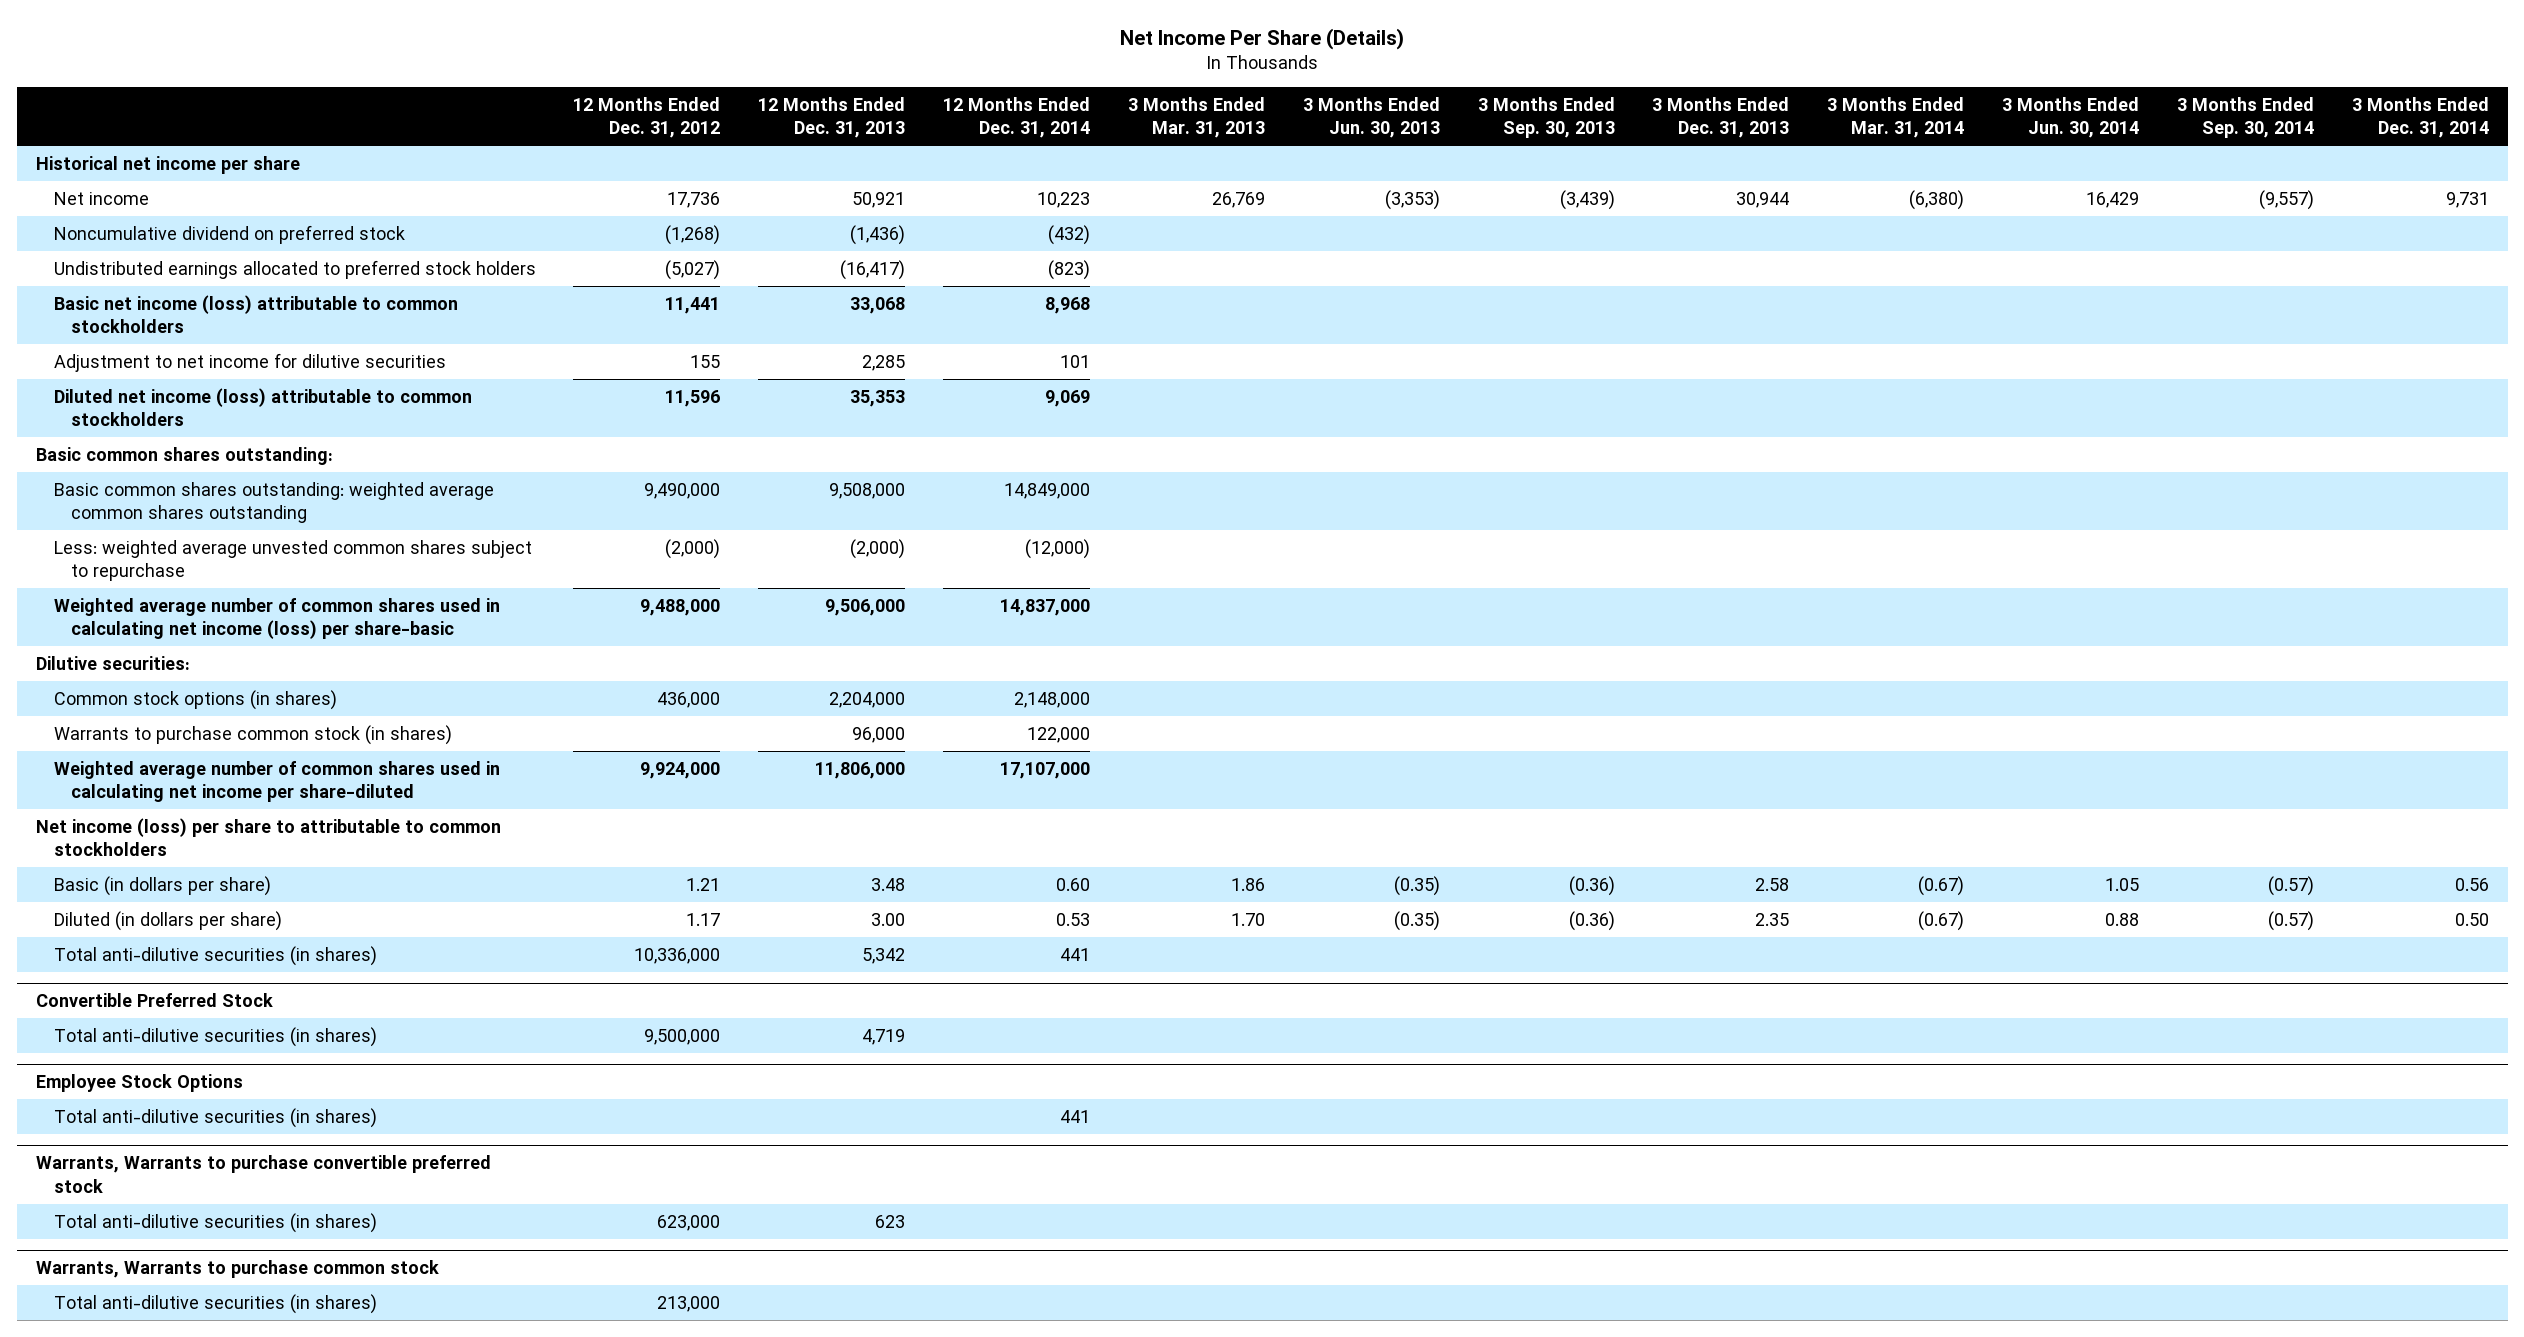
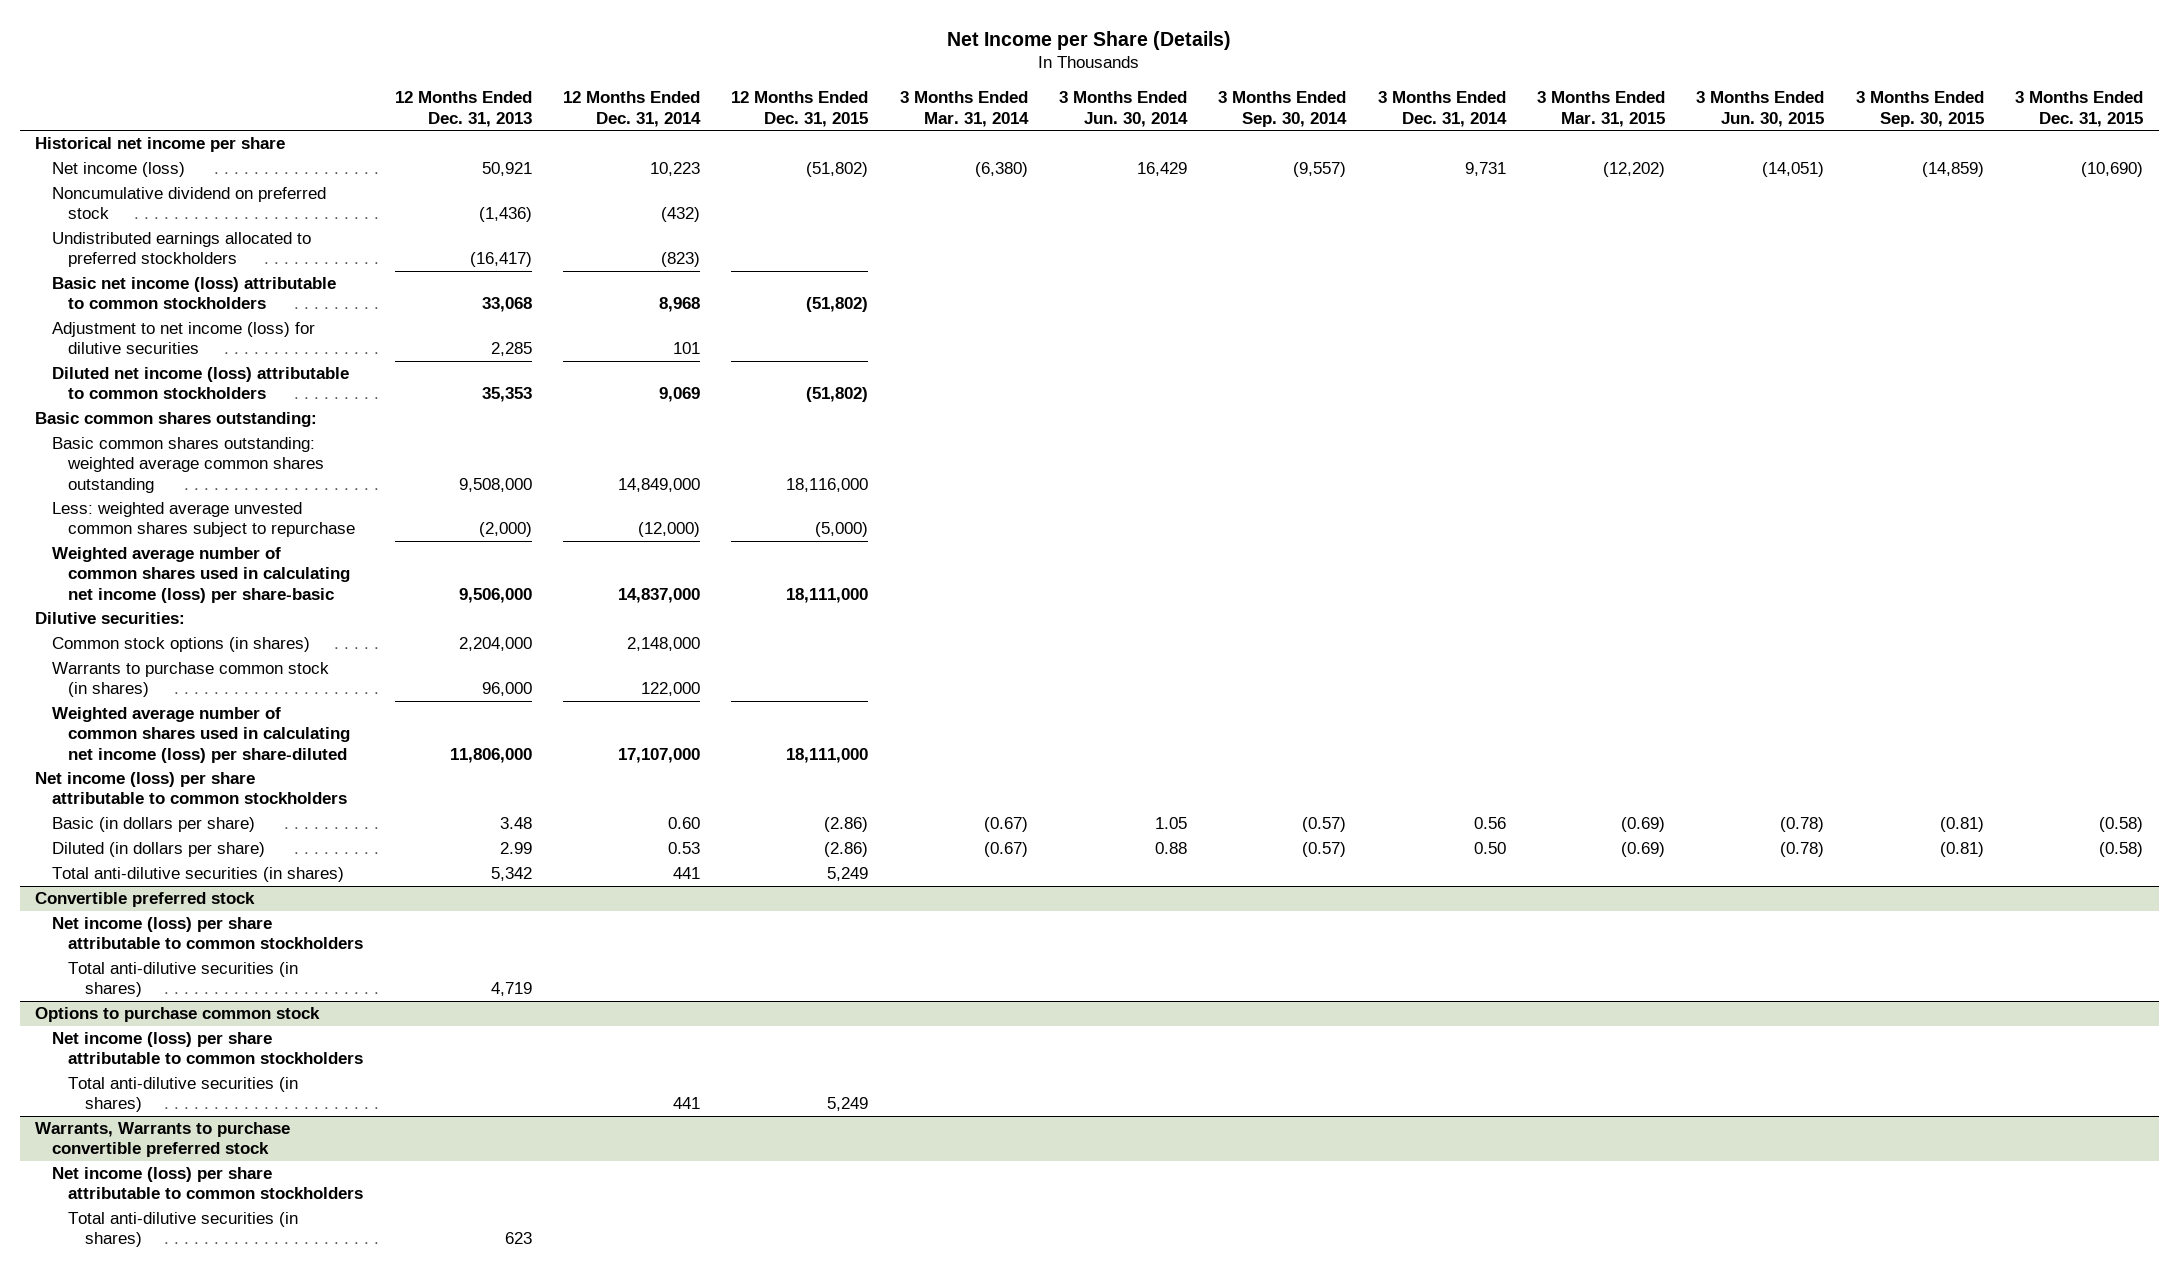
- Net Income Per Share (Details)
+ Net Income per Share (Details)
- | 12 Months Ended Dec. 31, 2012 | 12 Months Ended Dec. 31, 2013 | 12 Months Ended Dec. 31, 2014 | 3 Months Ended Mar. 31, 2013 | 3 Months Ended Jun. 30, 2013 | 3 Months Ended Sep. 30, 2013 | 3 Months Ended Dec. 31, 2013 | 3 Months Ended Mar. 31, 2014 | 3 Months Ended Jun. 30, 2014 | 3 Months Ended Sep. 30, 2014 | 3 Months Ended Dec. 31, 2014
+ | 12 Months Ended Dec. 31, 2013 | 12 Months Ended Dec. 31, 2014 | 12 Months Ended Dec. 31, 2015 | 3 Months Ended Mar. 31, 2014 | 3 Months Ended Jun. 30, 2014 | 3 Months Ended Sep. 30, 2014 | 3 Months Ended Dec. 31, 2014 | 3 Months Ended Mar. 31, 2015 | 3 Months Ended Jun. 30, 2015 | 3 Months Ended Sep. 30, 2015 | 3 Months Ended Dec. 31, 2015
- Net income | 17,736 | 50,921 | 10,223 | 26,769 | (3,353) | (3,439) | 30,944 | (6,380) | 16,429 | (9,557) | 9,731
+ Net income (loss) | 50,921 | 10,223 | (51,802) | (6,380) | 16,429 | (9,557) | 9,731 | (12,202) | (14,051) | (14,859) | (10,690)
- Undistributed earnings allocated to preferred stock holders | (5,027) | (16,417) | (823) | | | | | | | |
+ Undistributed earnings allocated to preferred stockholders | (16,417) | (823) | | | | | | | | |
- Adjustment to net income for dilutive securities | 155 | 2,285 | 101 | | | | | | | |
+ Adjustment to net income (loss) for dilutive securities | 2,285 | 101 | | | | | | | | |
- Weighted average number of common shares used in calculating net income per share-diluted | 9,924,000 | 11,806,000 | 17,107,000 | | | | | | | |
- Net income (loss) per share to attributable to common stockholders
+ Weighted average number of common shares used in calculating net income (loss) per share-diluted | 11,806,000 | 17,107,000 | 18,111,000 | | | | | | | |
+ Net income (loss) per share attributable to common stockholders
- Diluted (in dollars per share) | 1.17 | 3.00 | 0.53 | 1.70 | (0.35) | (0.36) | 2.35 | (0.67) | 0.88 | (0.57) | 0.50
+ Diluted (in dollars per share) | 2.99 | 0.53 | (2.86) | (0.67) | 0.88 | (0.57) | 0.50 | (0.69) | (0.78) | (0.81) | (0.58)
- Convertible Preferred Stock
+ Convertible preferred stock
+ Net income (loss) per share attributable to common stockholders
- Employee Stock Options
+ Options to purchase common stock
+ Net income (loss) per share attributable to common stockholders
@ Warrants, Warrants to purchase convertible preferred stock
+ Net income (loss) per share attributable to common stockholders
- Warrants, Warrants to purchase common stock
- Total anti-dilutive securities (in shares) | 213,000 | | | | | | | | | |

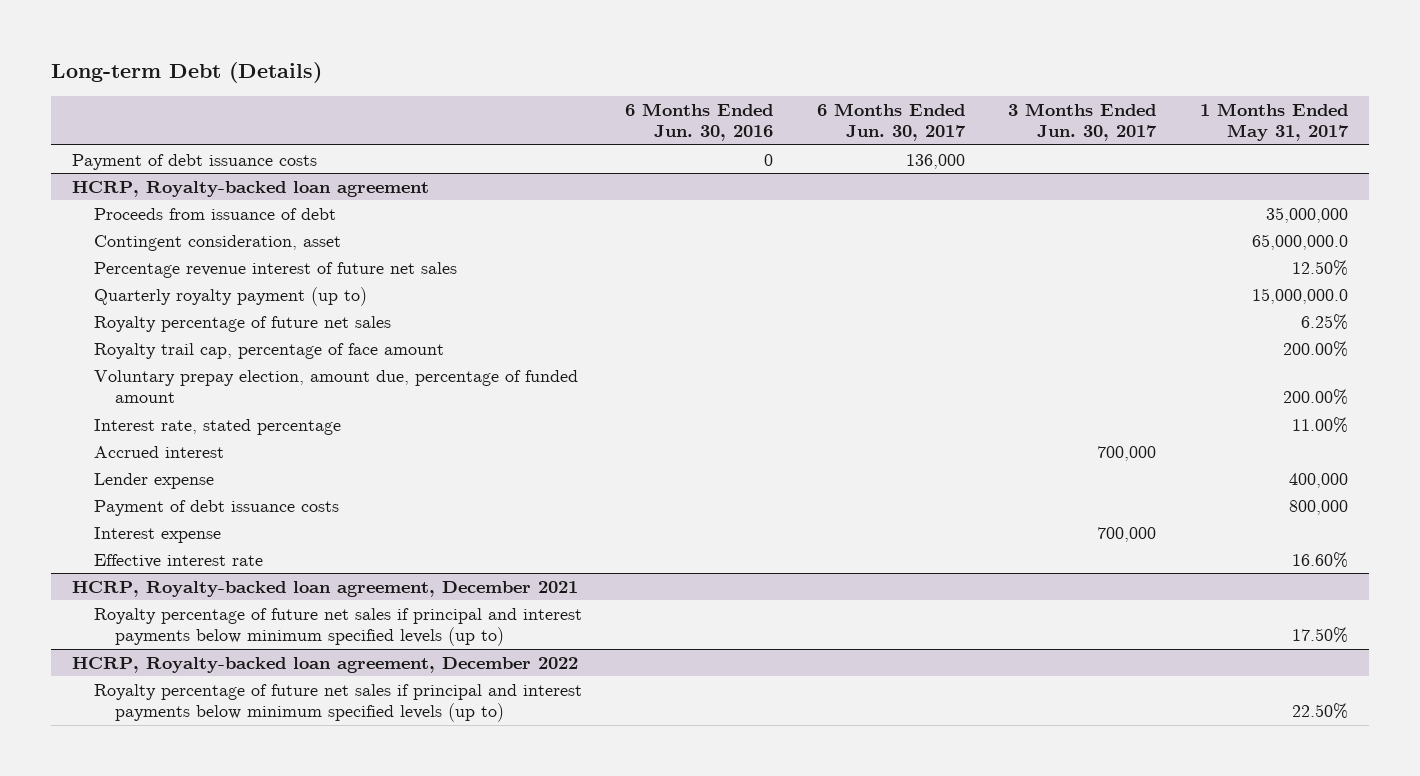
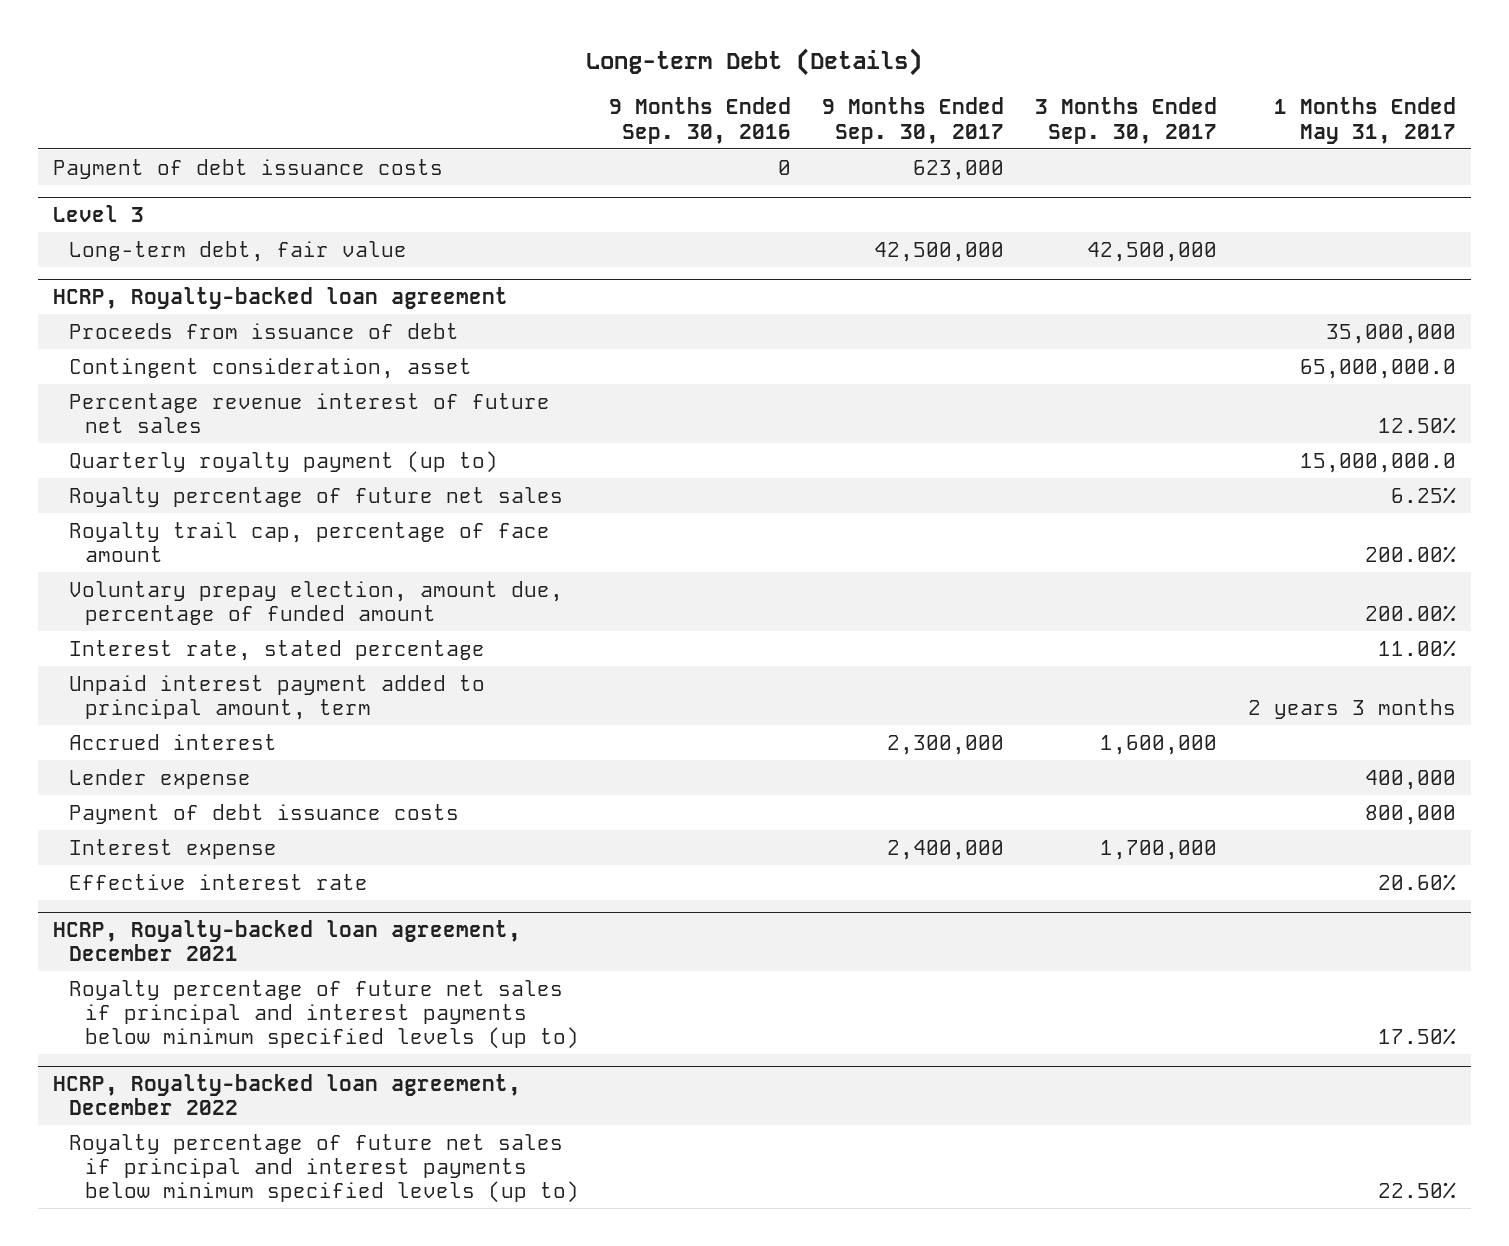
- | 6 Months Ended Jun. 30, 2016 | 6 Months Ended Jun. 30, 2017 | 3 Months Ended Jun. 30, 2017 | 1 Months Ended May 31, 2017
+ | 9 Months Ended Sep. 30, 2016 | 9 Months Ended Sep. 30, 2017 | 3 Months Ended Sep. 30, 2017 | 1 Months Ended May 31, 2017
+ Level 3
+ Long-term debt, fair value | | 42,500,000 | 42,500,000 |
@ HCRP, Royalty-backed loan agreement
+ Unpaid interest payment added to principal amount, term | | | | 2 years 3 months
- Effective interest rate | | | | 16.60%
+ Effective interest rate | | | | 20.60%

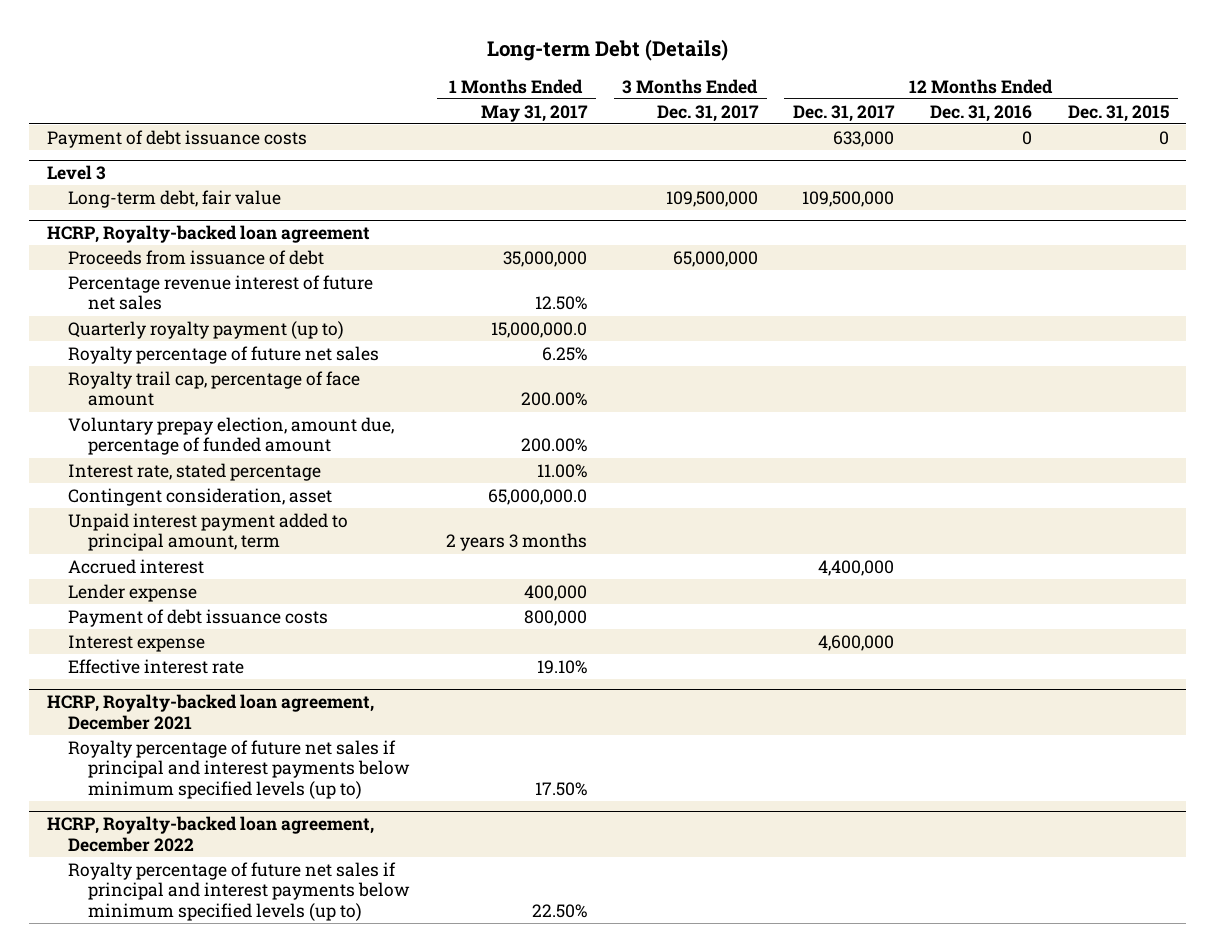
- | 9 Months Ended Sep. 30, 2016 | 9 Months Ended Sep. 30, 2017 | 3 Months Ended Sep. 30, 2017 | 1 Months Ended May 31, 2017
+ | 1 Months Ended May 31, 2017 | 3 Months Ended Dec. 31, 2017 | 12 Months Ended Dec. 31, 2017 | 12 Months Ended Dec. 31, 2016 | 12 Months Ended Dec. 31, 2015
@ HCRP, Royalty-backed loan agreement
moved down: Contingent consideration, asset | 65,000,000.0 | | | |
- Effective interest rate | | | | 20.60%
+ Effective interest rate | 19.10% | | | |

